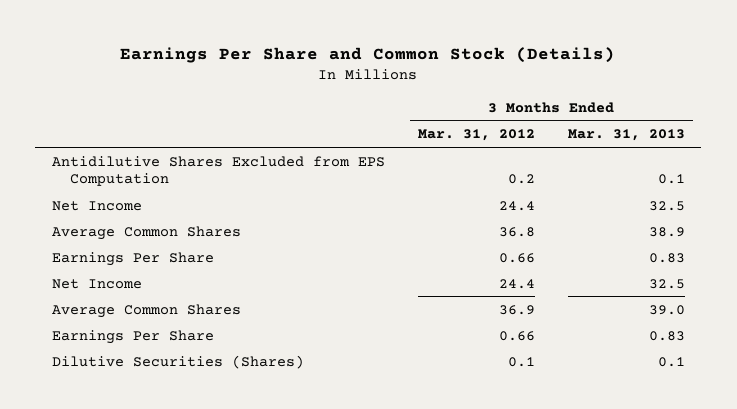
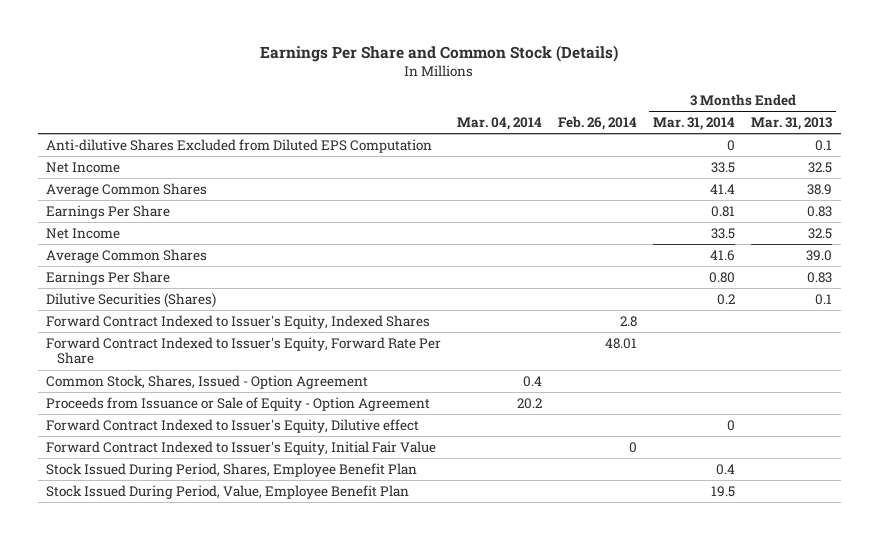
- | 3 Months Ended Mar. 31, 2012 | 3 Months Ended Mar. 31, 2013
+ | Mar. 04, 2014 | Feb. 26, 2014 | 3 Months Ended Mar. 31, 2014 | 3 Months Ended Mar. 31, 2013
- Antidilutive Shares Excluded from EPS Computation | 0.2 | 0.1
+ Anti-dilutive Shares Excluded from Diluted EPS Computation | | | 0 | 0.1
+ Forward Contract Indexed to Issuer's Equity, Indexed Shares | | 2.8 | |
+ Forward Contract Indexed to Issuer's Equity, Forward Rate Per Share | | 48.01 | |
+ Common Stock, Shares, Issued - Option Agreement | 0.4 | | |
+ Proceeds from Issuance or Sale of Equity - Option Agreement | 20.2 | | |
+ Forward Contract Indexed to Issuer's Equity, Dilutive effect | | | 0 |
+ Forward Contract Indexed to Issuer's Equity, Initial Fair Value | | 0 | |
+ Stock Issued During Period, Shares, Employee Benefit Plan | | | 0.4 |
+ Stock Issued During Period, Value, Employee Benefit Plan | | | 19.5 |

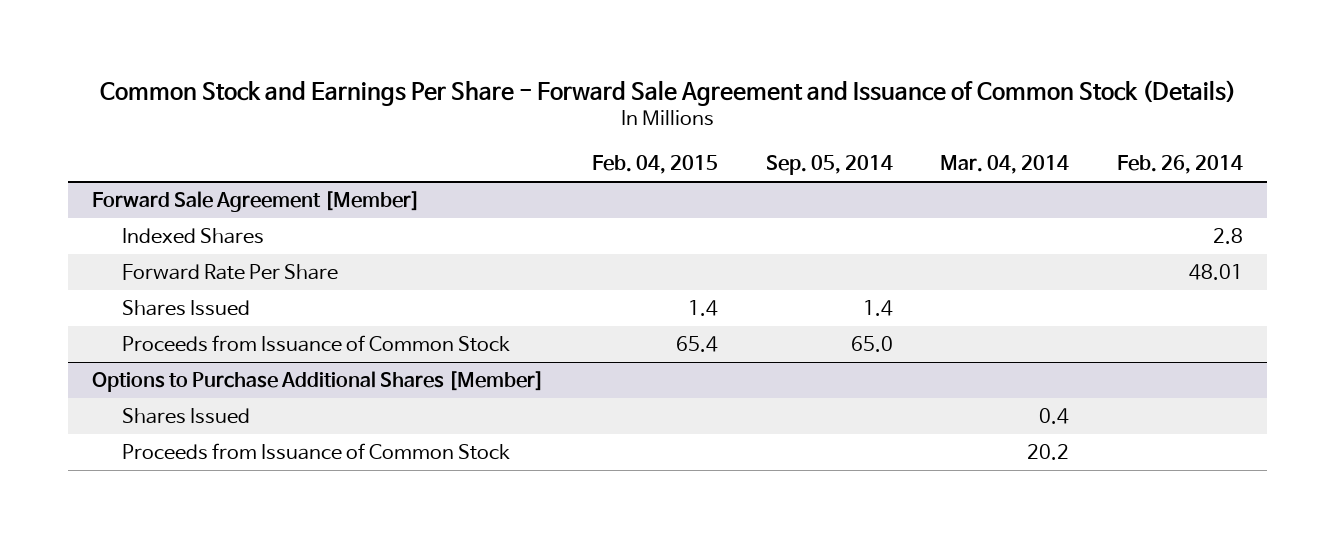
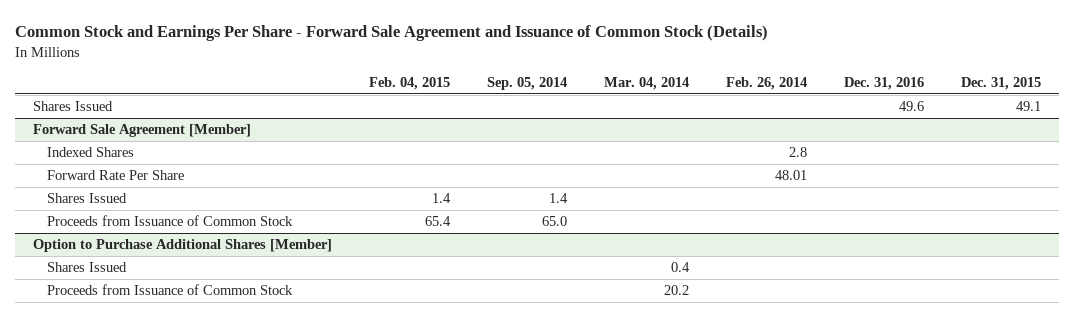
- | Feb. 04, 2015 | Sep. 05, 2014 | Mar. 04, 2014 | Feb. 26, 2014
+ | Feb. 04, 2015 | Sep. 05, 2014 | Mar. 04, 2014 | Feb. 26, 2014 | Dec. 31, 2016 | Dec. 31, 2015
+ Shares Issued | | | | | 49.6 | 49.1
- Options to Purchase Additional Shares [Member]
+ Option to Purchase Additional Shares [Member]

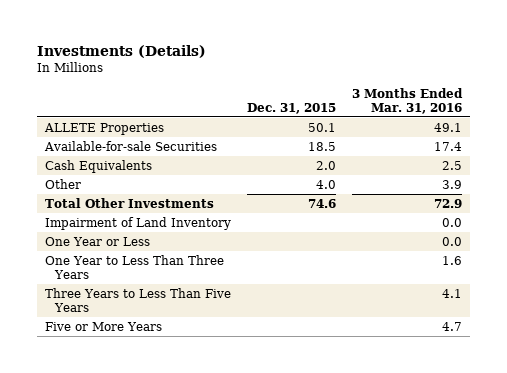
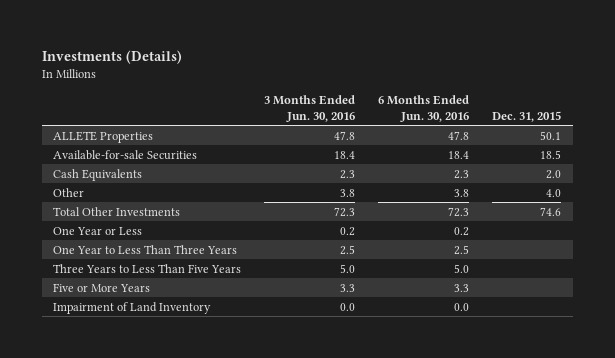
- | Dec. 31, 2015 | 3 Months Ended Mar. 31, 2016
+ | 3 Months Ended Jun. 30, 2016 | 6 Months Ended Jun. 30, 2016 | Dec. 31, 2015
moved down: Impairment of Land Inventory | 0.0 | 0.0 |

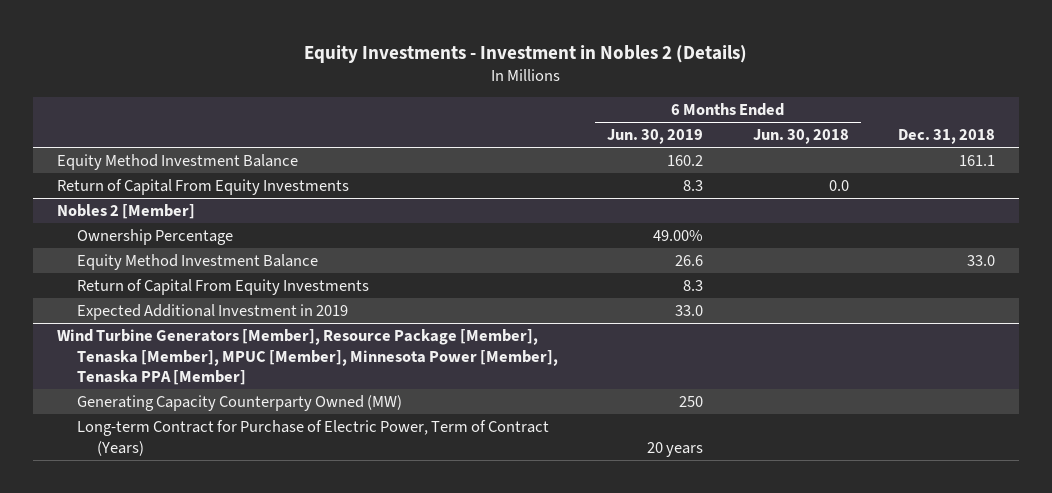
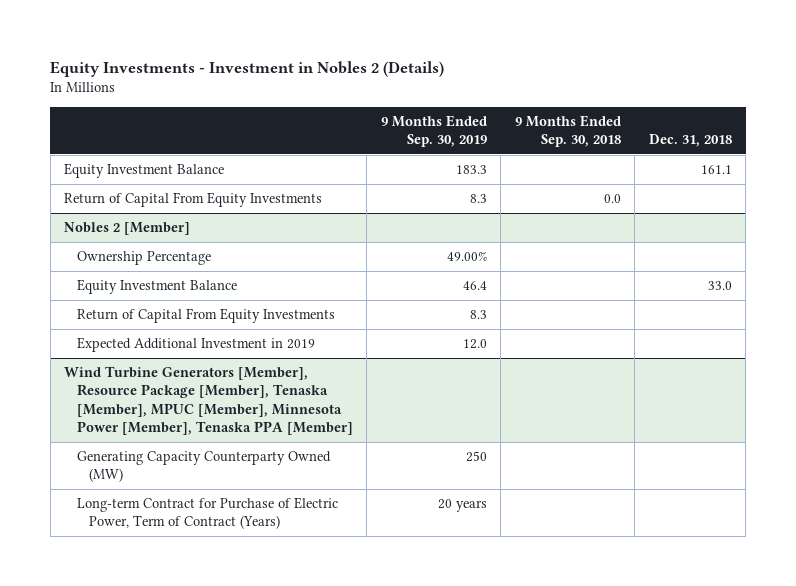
- | 6 Months Ended Jun. 30, 2019 | 6 Months Ended Jun. 30, 2018 | Dec. 31, 2018
+ | 9 Months Ended Sep. 30, 2019 | 9 Months Ended Sep. 30, 2018 | Dec. 31, 2018
- Equity Method Investment Balance | 160.2 | | 161.1
+ Equity Investment Balance | 183.3 | | 161.1
@ Nobles 2 [Member]
- Equity Method Investment Balance | 26.6 | | 33.0
+ Equity Investment Balance | 46.4 | | 33.0

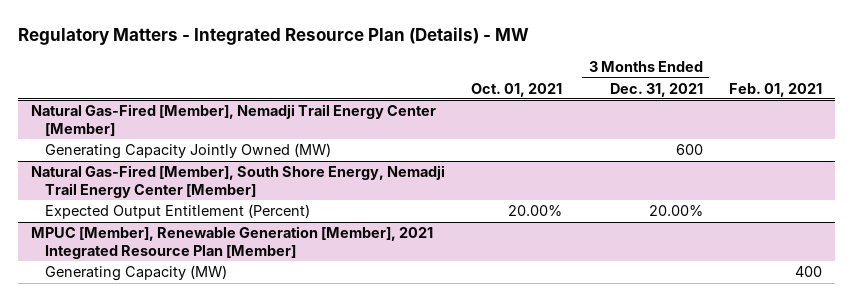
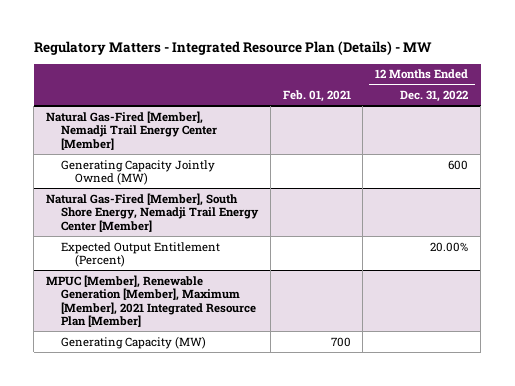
- | Oct. 01, 2021 | 3 Months Ended Dec. 31, 2021 | Feb. 01, 2021
+ | Feb. 01, 2021 | 12 Months Ended Dec. 31, 2022
- MPUC [Member], Renewable Generation [Member], 2021 Integrated Resource Plan [Member]
- Generating Capacity (MW) | | | 400
+ MPUC [Member], Renewable Generation [Member], Maximum [Member], 2021 Integrated Resource Plan [Member]
+ Generating Capacity (MW) | 700 |

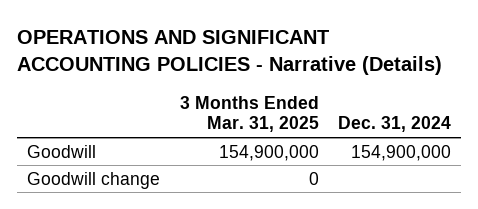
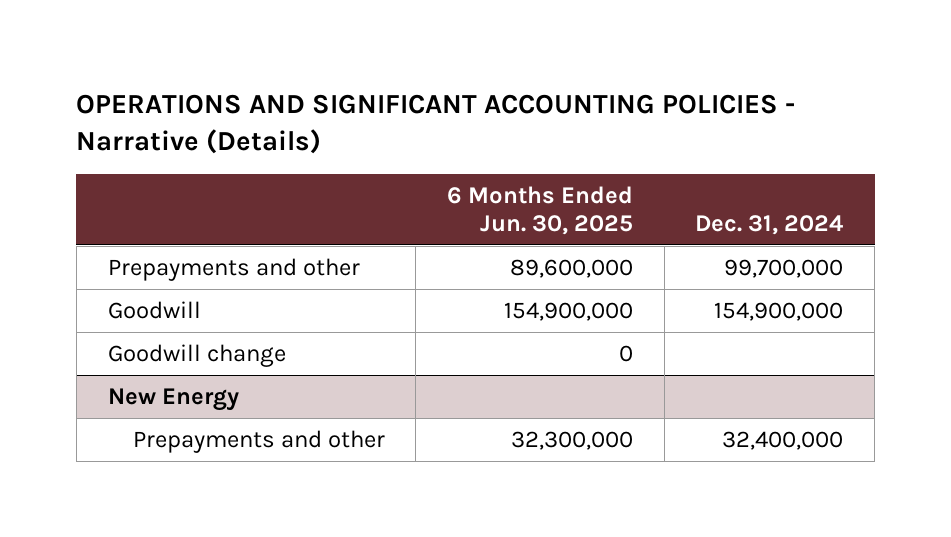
- | 3 Months Ended Mar. 31, 2025 | Dec. 31, 2024
+ | 6 Months Ended Jun. 30, 2025 | Dec. 31, 2024
+ Prepayments and other | 89,600,000 | 99,700,000
+ New Energy
+ Prepayments and other | 32,300,000 | 32,400,000

